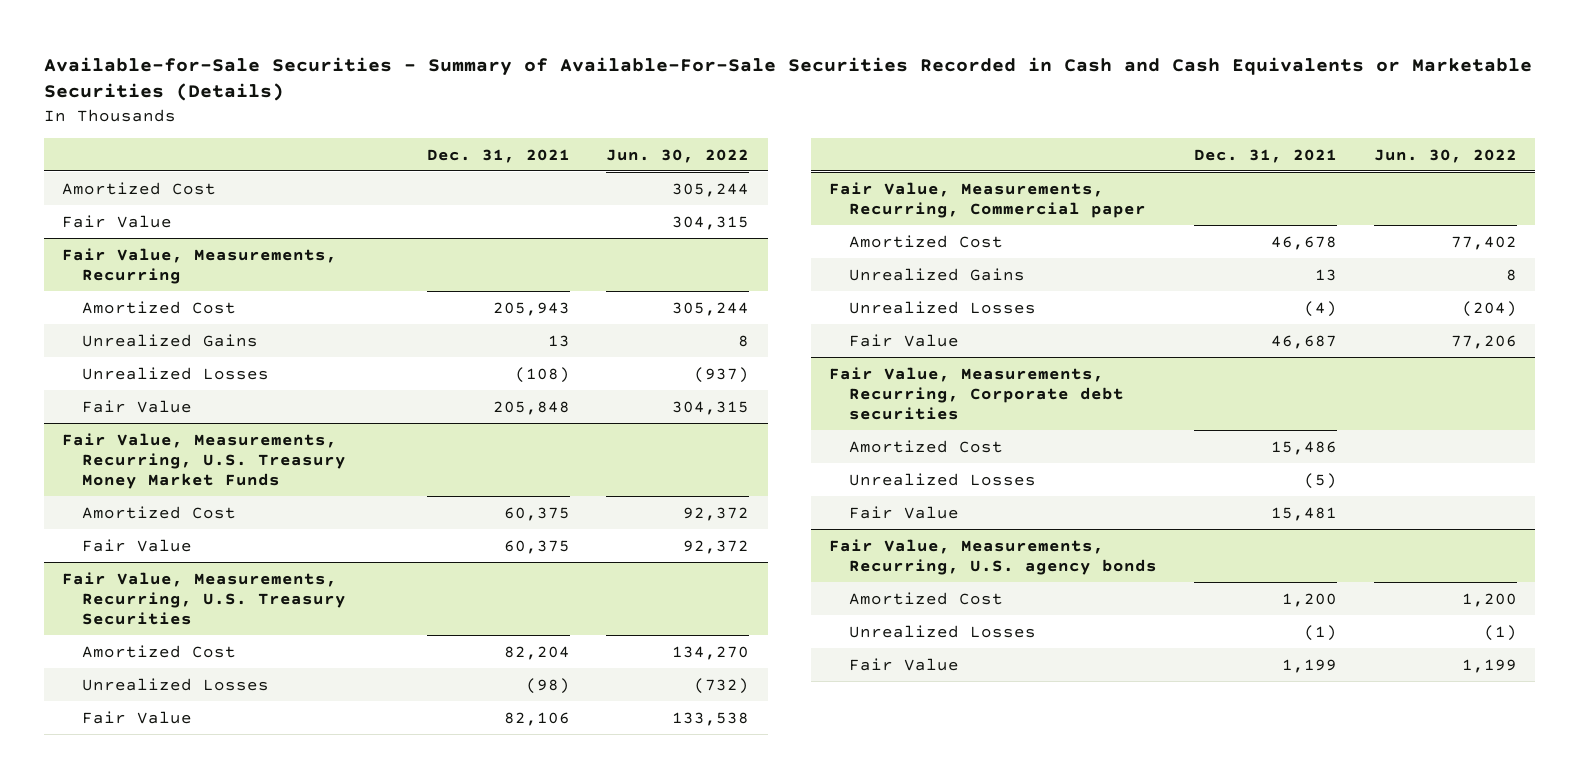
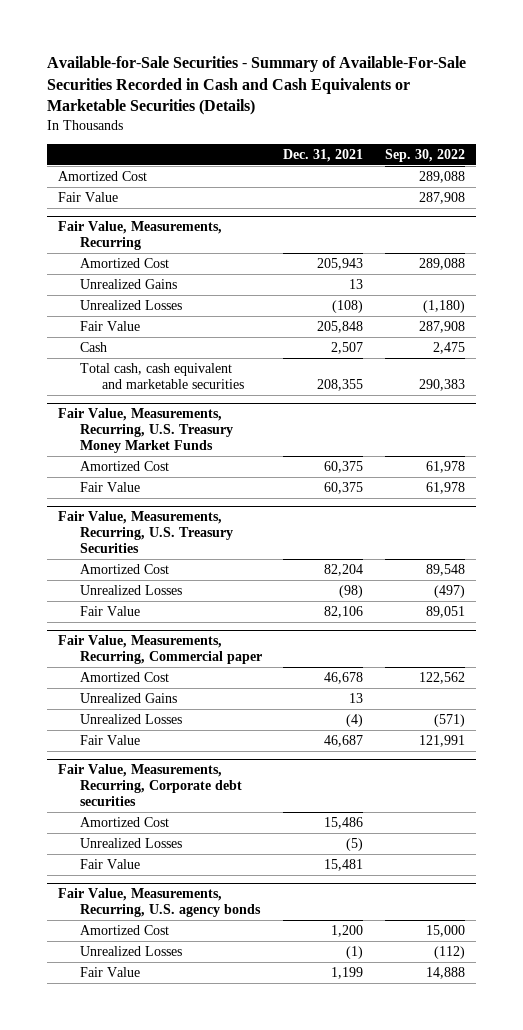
- | Dec. 31, 2021 | Jun. 30, 2022
+ | Dec. 31, 2021 | Sep. 30, 2022
@ Fair Value, Measurements, Recurring
+ Cash | 2,507 | 2,475
+ Total cash, cash equivalent and marketable securities | 208,355 | 290,383

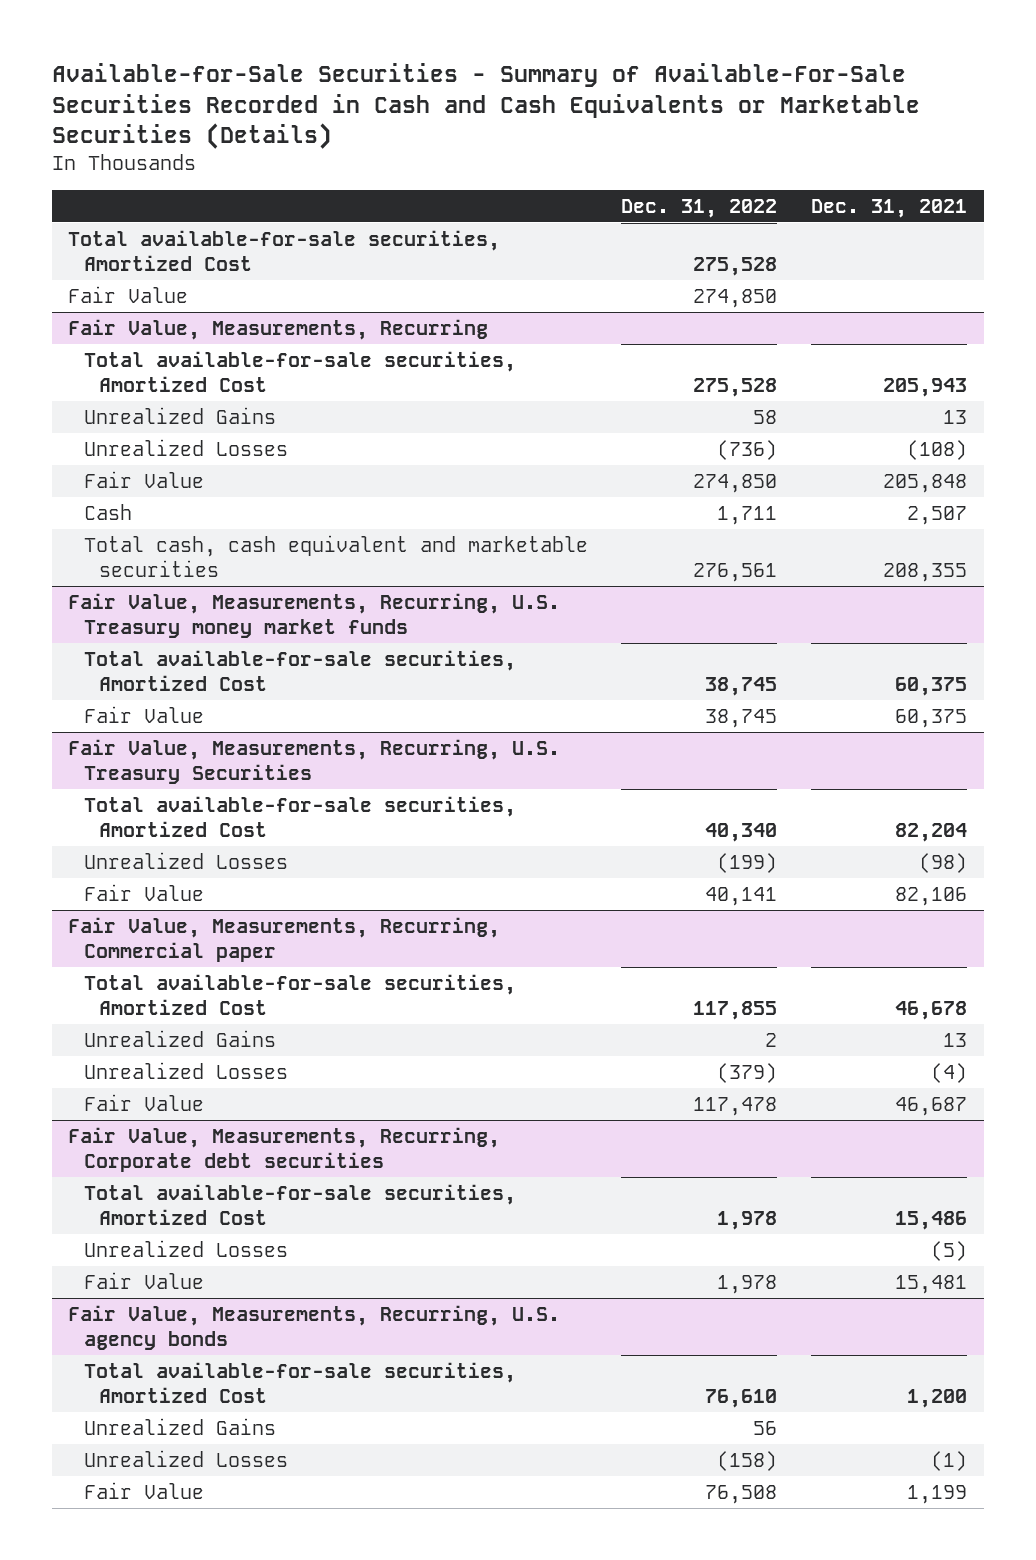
- | Dec. 31, 2021 | Sep. 30, 2022
+ | Dec. 31, 2022 | Dec. 31, 2021
- Amortized Cost | | 289,088
+ Total available-for-sale securities, Amortized Cost | 275,528 |
@ Fair Value, Measurements, Recurring
- Amortized Cost | 205,943 | 289,088
+ Total available-for-sale securities, Amortized Cost | 275,528 | 205,943
- Fair Value, Measurements, Recurring, U.S. Treasury Money Market Funds
- Amortized Cost | 60,375 | 61,978
+ Fair Value, Measurements, Recurring, U.S. Treasury money market funds
+ Total available-for-sale securities, Amortized Cost | 38,745 | 60,375
@ Fair Value, Measurements, Recurring, U.S. Treasury Securities
- Amortized Cost | 82,204 | 89,548
+ Total available-for-sale securities, Amortized Cost | 40,340 | 82,204
@ Fair Value, Measurements, Recurring, Commercial paper
- Amortized Cost | 46,678 | 122,562
+ Total available-for-sale securities, Amortized Cost | 117,855 | 46,678
@ Fair Value, Measurements, Recurring, Corporate debt securities
- Amortized Cost | 15,486 |
+ Total available-for-sale securities, Amortized Cost | 1,978 | 15,486
@ Fair Value, Measurements, Recurring, U.S. agency bonds
- Amortized Cost | 1,200 | 15,000
+ Total available-for-sale securities, Amortized Cost | 76,610 | 1,200
+ Unrealized Gains | 56 |

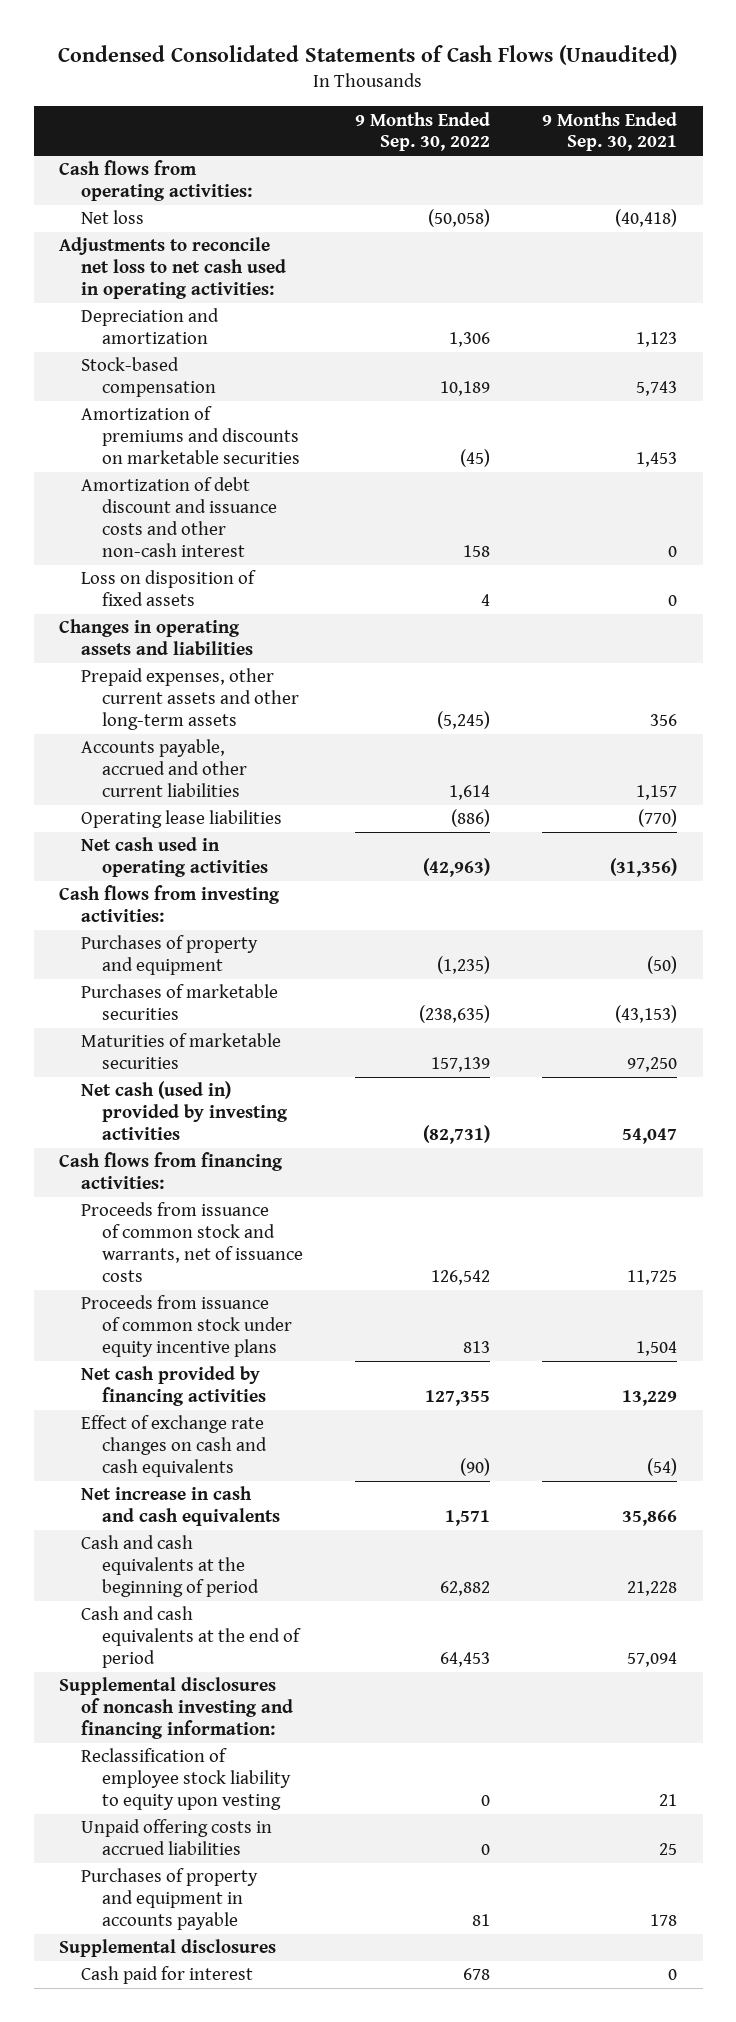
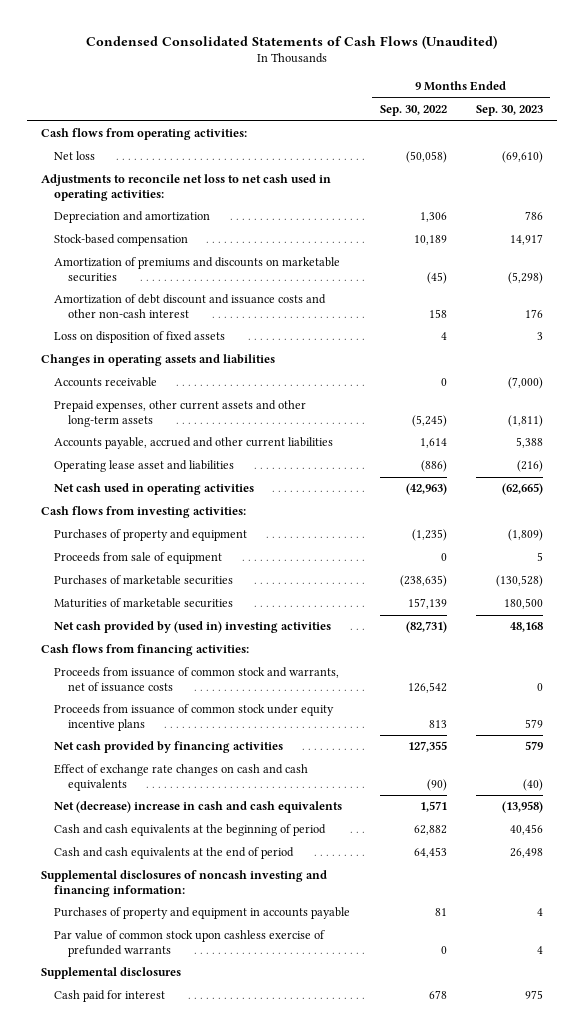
- | 9 Months Ended Sep. 30, 2022 | 9 Months Ended Sep. 30, 2021
+ | 9 Months Ended Sep. 30, 2022 | 9 Months Ended Sep. 30, 2023
+ Accounts receivable | 0 | (7,000)
- Operating lease liabilities | (886) | (770)
+ Operating lease asset and liabilities | (886) | (216)
+ Proceeds from sale of equipment | 0 | 5
- Net cash (used in) provided by investing activities | (82,731) | 54,047
+ Net cash provided by (used in) investing activities | (82,731) | 48,168
- Net increase in cash and cash equivalents | 1,571 | 35,866
+ Net (decrease) increase in cash and cash equivalents | 1,571 | (13,958)
- Reclassification of employee stock liability to equity upon vesting | 0 | 21
- Unpaid offering costs in accrued liabilities | 0 | 25
+ Par value of common stock upon cashless exercise of prefunded warrants | 0 | 4

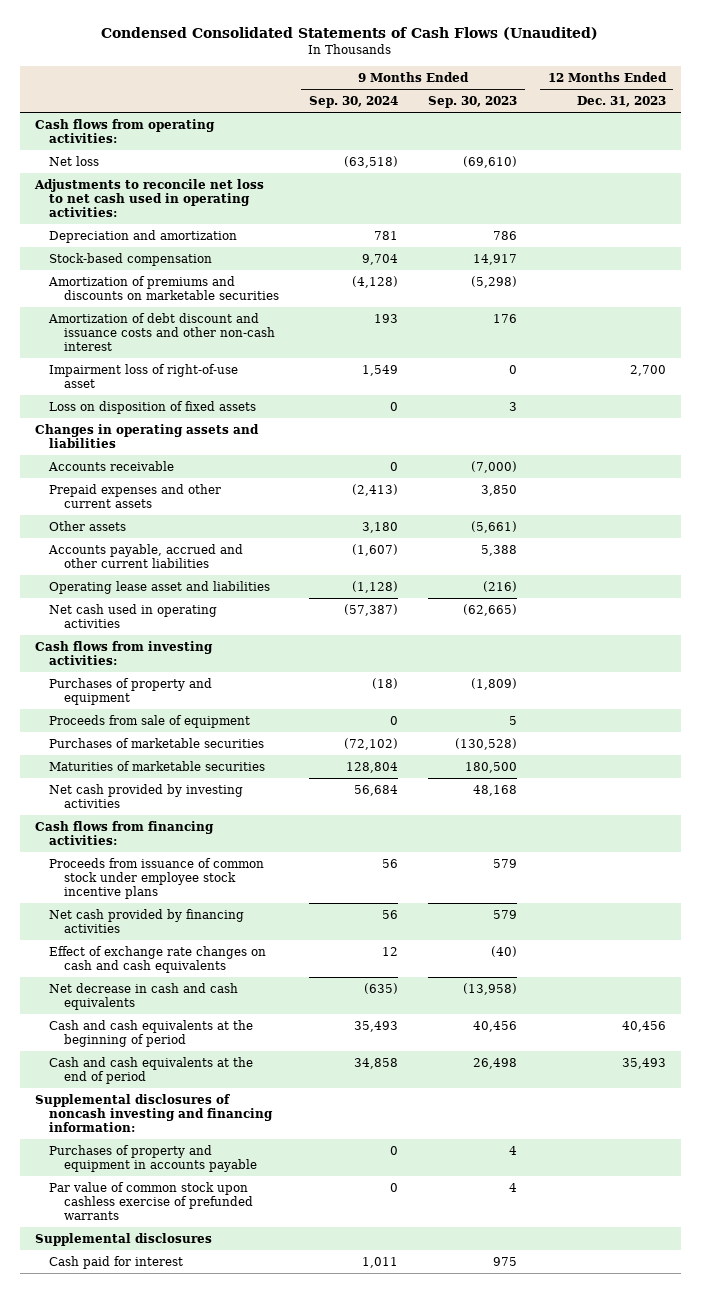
- | 9 Months Ended Sep. 30, 2022 | 9 Months Ended Sep. 30, 2023
+ | 9 Months Ended Sep. 30, 2024 | 9 Months Ended Sep. 30, 2023 | 12 Months Ended Dec. 31, 2023
+ Impairment loss of right-of-use asset | 1,549 | 0 | 2,700
- Prepaid expenses, other current assets and other long-term assets | (5,245) | (1,811)
+ Prepaid expenses and other current assets | (2,413) | 3,850 |
+ Other assets | 3,180 | (5,661) |
- Net cash provided by (used in) investing activities | (82,731) | 48,168
+ Net cash provided by investing activities | 56,684 | 48,168 |
- Proceeds from issuance of common stock and warrants, net of issuance costs | 126,542 | 0
- Proceeds from issuance of common stock under equity incentive plans | 813 | 579
+ Proceeds from issuance of common stock under employee stock incentive plans | 56 | 579 |
- Net (decrease) increase in cash and cash equivalents | 1,571 | (13,958)
+ Net decrease in cash and cash equivalents | (635) | (13,958) |

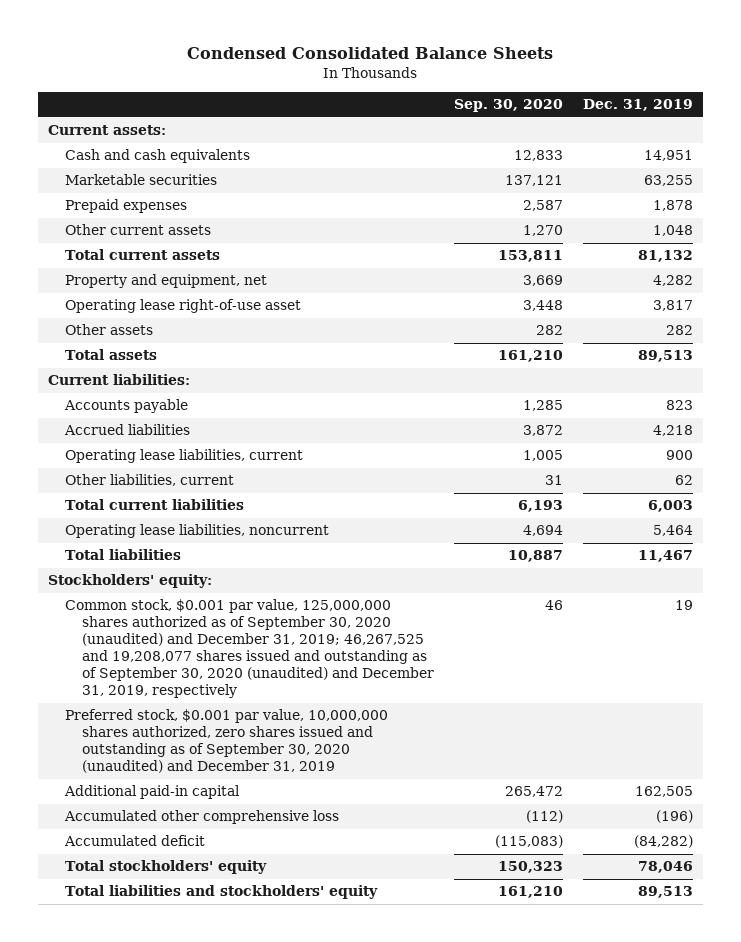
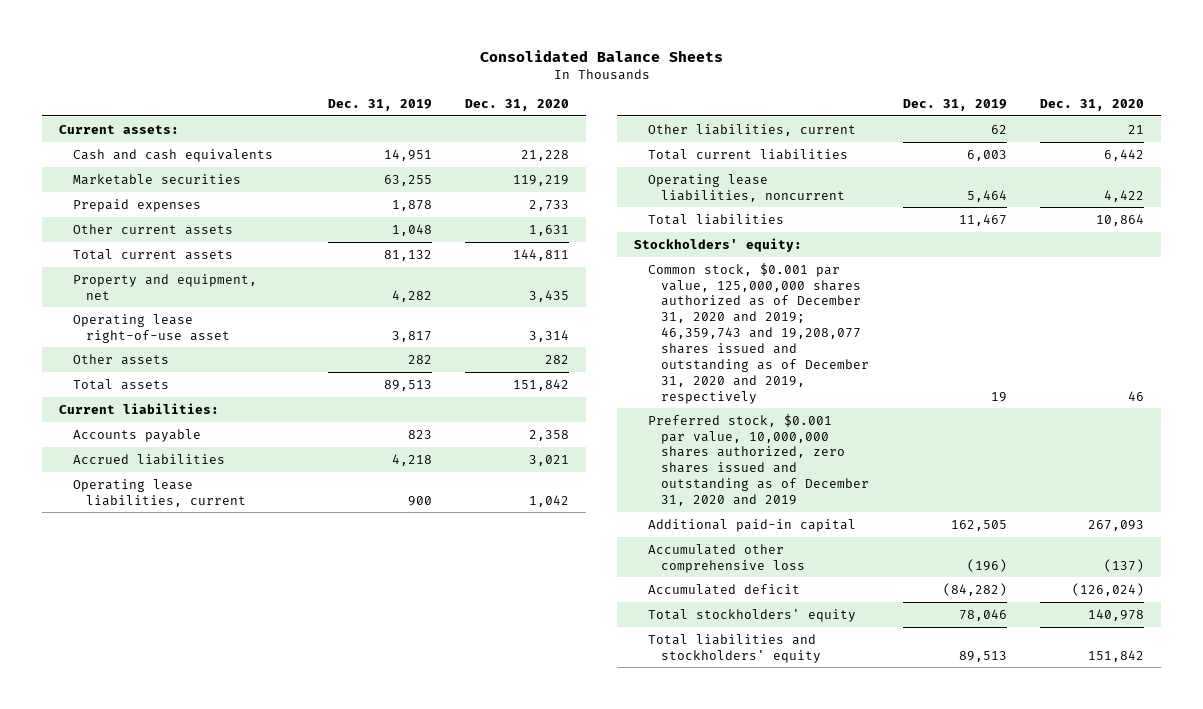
- Condensed Consolidated Balance Sheets
+ Consolidated Balance Sheets
- | Sep. 30, 2020 | Dec. 31, 2019
+ | Dec. 31, 2019 | Dec. 31, 2020
- Common stock, $0.001 par value, 125,000,000 shares authorized as of September 30, 2020 (unaudited) and December 31, 2019; 46,267,525 and 19,208,077 shares issued and outstanding as of September 30, 2020 (unaudited) and December 31, 2019, respectively | 46 | 19
- Preferred stock, $0.001 par value, 10,000,000 shares authorized, zero shares issued and outstanding as of September 30, 2020 (unaudited) and December 31, 2019
+ Common stock, $0.001 par value, 125,000,000 shares authorized as of December 31, 2020 and 2019; 46,359,743 and 19,208,077 shares issued and outstanding as of December 31, 2020 and 2019, respectively | 19 | 46
+ Preferred stock, $0.001 par value, 10,000,000 shares authorized, zero shares issued and outstanding as of December 31, 2020 and 2019

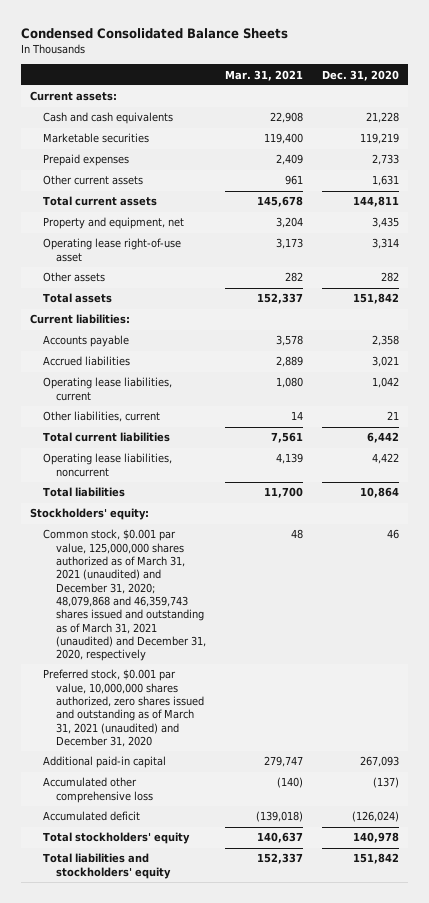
- Consolidated Balance Sheets
+ Condensed Consolidated Balance Sheets
- | Dec. 31, 2019 | Dec. 31, 2020
+ | Mar. 31, 2021 | Dec. 31, 2020
- Common stock, $0.001 par value, 125,000,000 shares authorized as of December 31, 2020 and 2019; 46,359,743 and 19,208,077 shares issued and outstanding as of December 31, 2020 and 2019, respectively | 19 | 46
- Preferred stock, $0.001 par value, 10,000,000 shares authorized, zero shares issued and outstanding as of December 31, 2020 and 2019
+ Common stock, $0.001 par value, 125,000,000 shares authorized as of March 31, 2021 (unaudited) and December 31, 2020; 48,079,868 and 46,359,743 shares issued and outstanding as of March 31, 2021 (unaudited) and December 31, 2020, respectively | 48 | 46
+ Preferred stock, $0.001 par value, 10,000,000 shares authorized, zero shares issued and outstanding as of March 31, 2021 (unaudited) and December 31, 2020

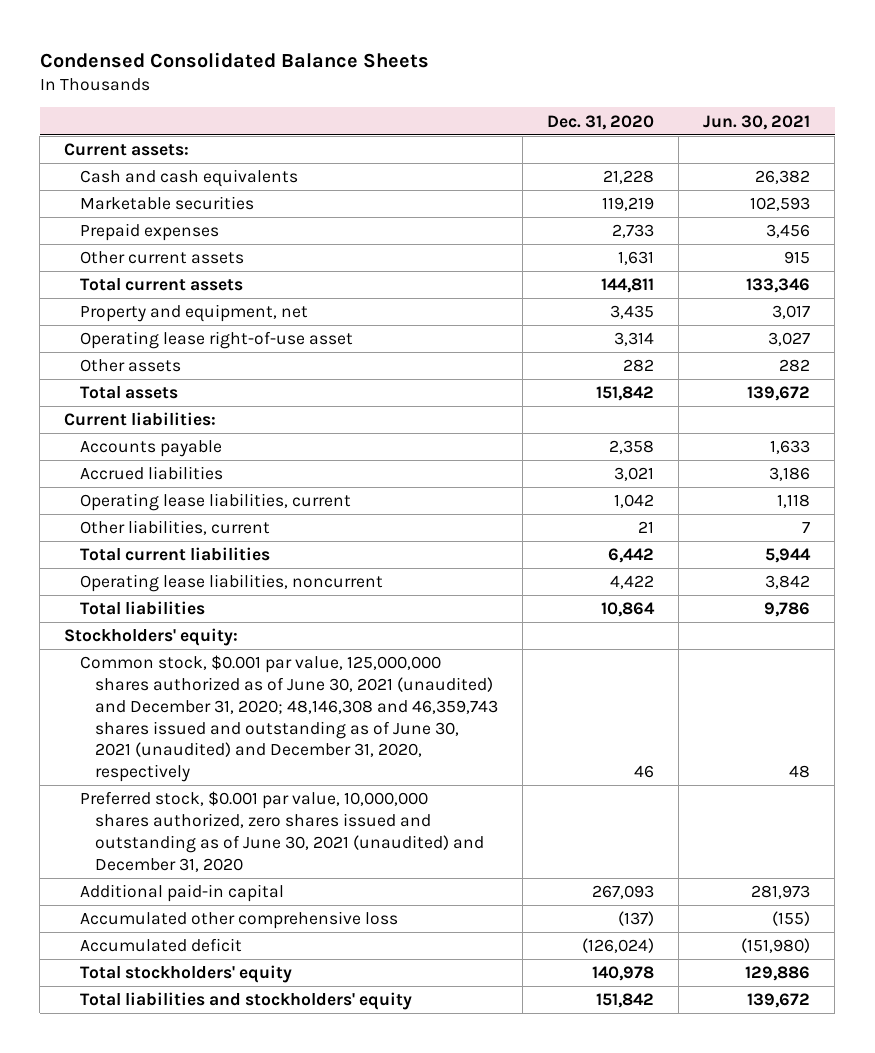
- | Mar. 31, 2021 | Dec. 31, 2020
+ | Dec. 31, 2020 | Jun. 30, 2021
- Common stock, $0.001 par value, 125,000,000 shares authorized as of March 31, 2021 (unaudited) and December 31, 2020; 48,079,868 and 46,359,743 shares issued and outstanding as of March 31, 2021 (unaudited) and December 31, 2020, respectively | 48 | 46
- Preferred stock, $0.001 par value, 10,000,000 shares authorized, zero shares issued and outstanding as of March 31, 2021 (unaudited) and December 31, 2020
+ Common stock, $0.001 par value, 125,000,000 shares authorized as of June 30, 2021 (unaudited) and December 31, 2020; 48,146,308 and 46,359,743 shares issued and outstanding as of June 30, 2021 (unaudited) and December 31, 2020, respectively | 46 | 48
+ Preferred stock, $0.001 par value, 10,000,000 shares authorized, zero shares issued and outstanding as of June 30, 2021 (unaudited) and December 31, 2020

